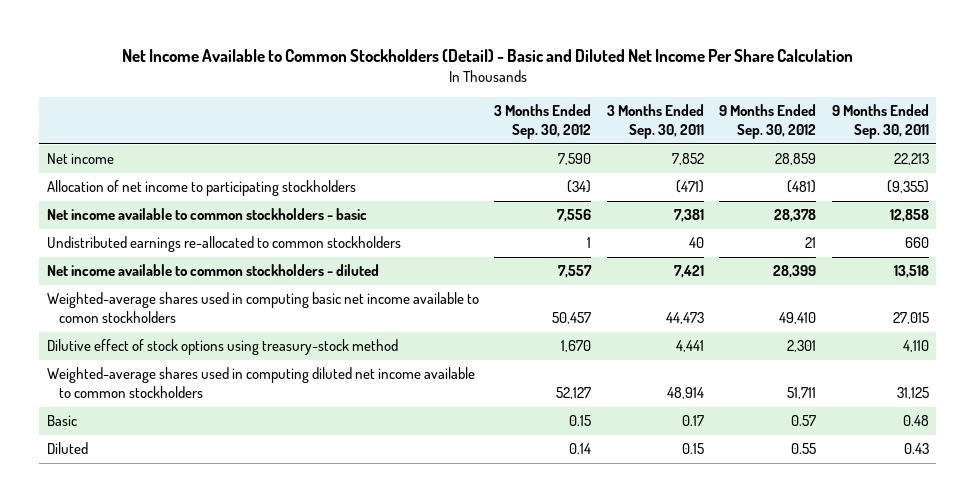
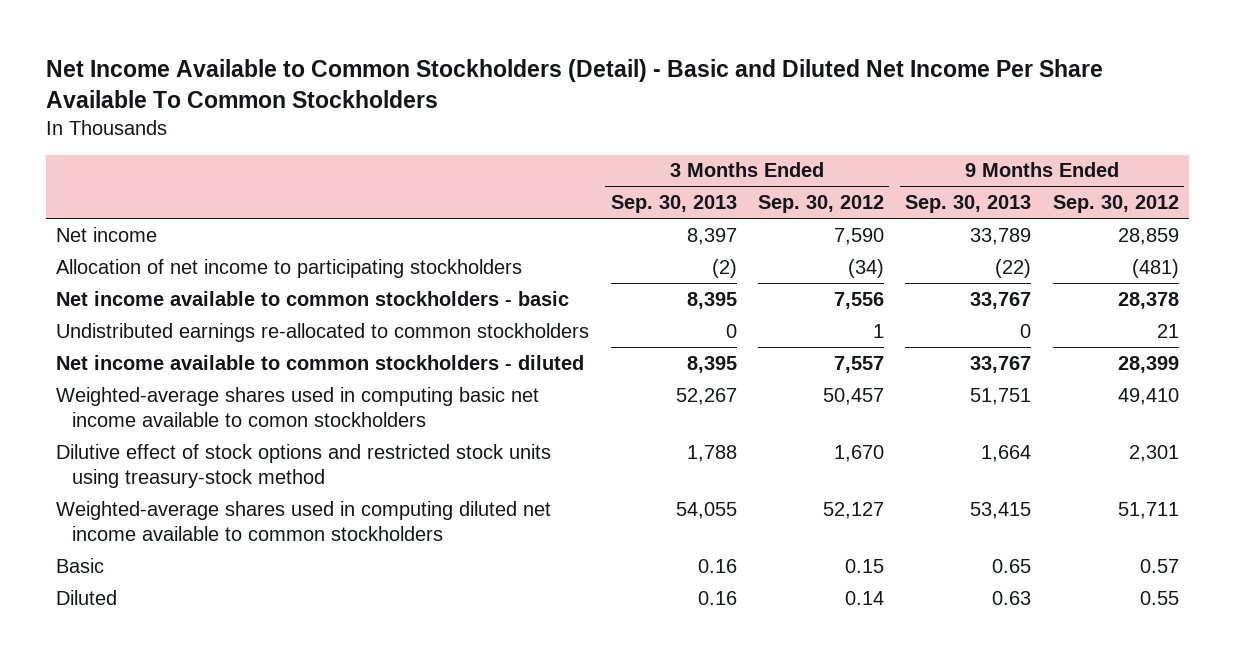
- Net Income Available to Common Stockholders (Detail) - Basic and Diluted Net Income Per Share Calculation
+ Net Income Available to Common Stockholders (Detail) - Basic and Diluted Net Income Per Share Available To Common Stockholders
- | 3 Months Ended Sep. 30, 2012 | 3 Months Ended Sep. 30, 2011 | 9 Months Ended Sep. 30, 2012 | 9 Months Ended Sep. 30, 2011
+ | 3 Months Ended Sep. 30, 2013 | 3 Months Ended Sep. 30, 2012 | 9 Months Ended Sep. 30, 2013 | 9 Months Ended Sep. 30, 2012
- Dilutive effect of stock options using treasury-stock method | 1,670 | 4,441 | 2,301 | 4,110
+ Dilutive effect of stock options and restricted stock units using treasury-stock method | 1,788 | 1,670 | 1,664 | 2,301

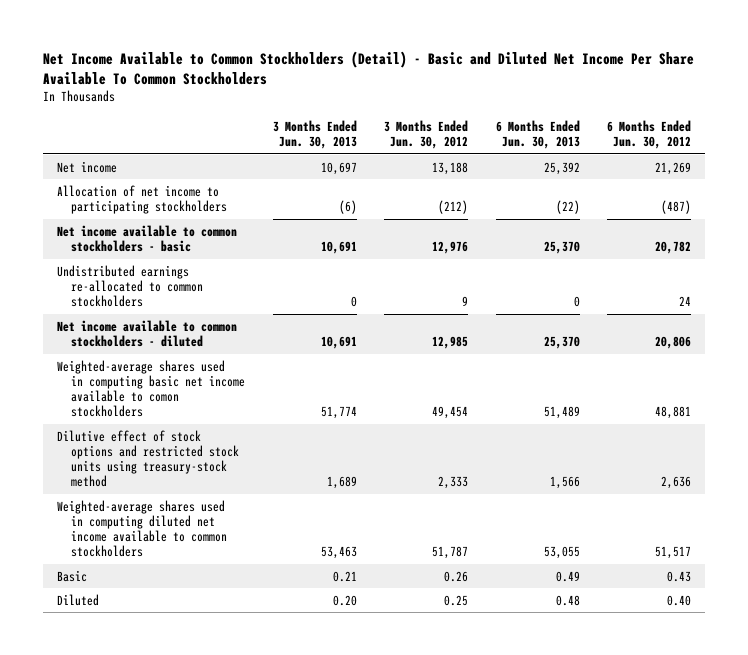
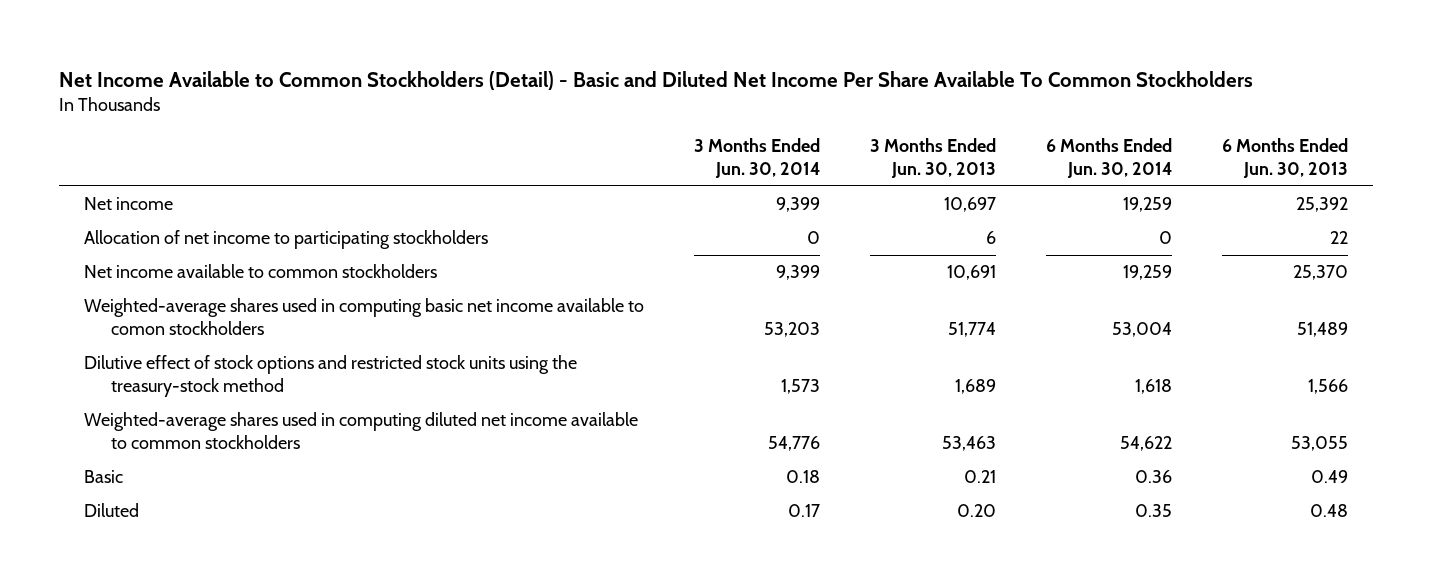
- | 3 Months Ended Jun. 30, 2013 | 3 Months Ended Jun. 30, 2012 | 6 Months Ended Jun. 30, 2013 | 6 Months Ended Jun. 30, 2012
+ | 3 Months Ended Jun. 30, 2014 | 3 Months Ended Jun. 30, 2013 | 6 Months Ended Jun. 30, 2014 | 6 Months Ended Jun. 30, 2013
- Allocation of net income to participating stockholders | (6) | (212) | (22) | (487)
- Net income available to common stockholders - basic | 10,691 | 12,976 | 25,370 | 20,782
- Undistributed earnings re-allocated to common stockholders | 0 | 9 | 0 | 24
- Net income available to common stockholders - diluted | 10,691 | 12,985 | 25,370 | 20,806
+ Allocation of net income to participating stockholders | 0 | 6 | 0 | 22
+ Net income available to common stockholders | 9,399 | 10,691 | 19,259 | 25,370
- Dilutive effect of stock options and restricted stock units using treasury-stock method | 1,689 | 2,333 | 1,566 | 2,636
+ Dilutive effect of stock options and restricted stock units using the treasury-stock method | 1,573 | 1,689 | 1,618 | 1,566

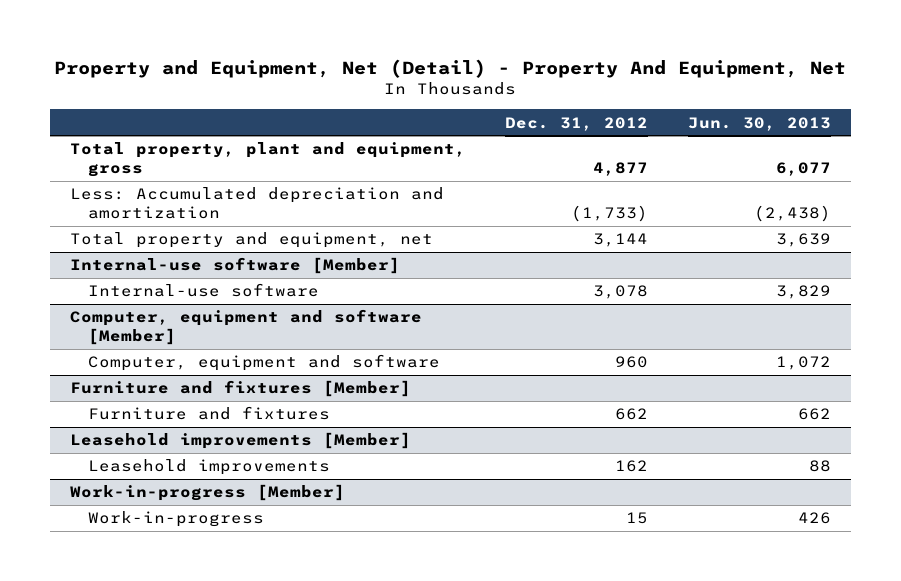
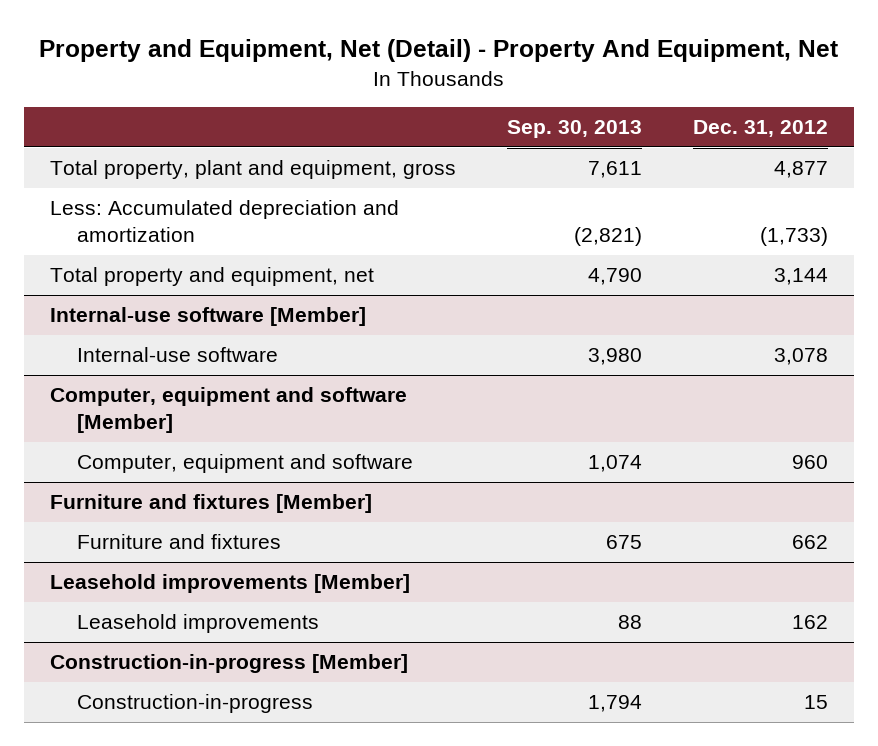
- | Dec. 31, 2012 | Jun. 30, 2013
+ | Sep. 30, 2013 | Dec. 31, 2012
- Work-in-progress [Member]
- Work-in-progress | 15 | 426
+ Construction-in-progress [Member]
+ Construction-in-progress | 1,794 | 15

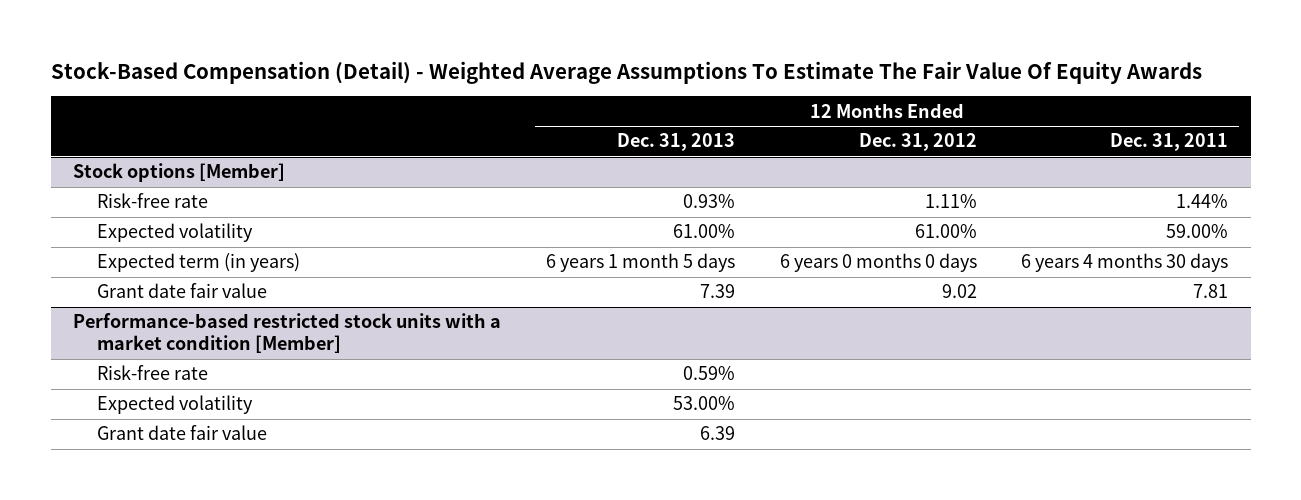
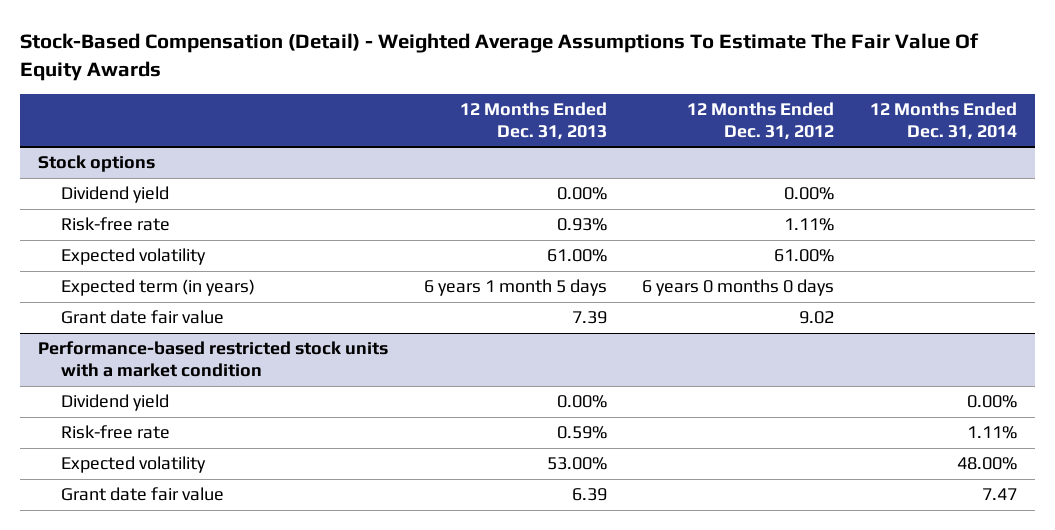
- | 12 Months Ended Dec. 31, 2013 | 12 Months Ended Dec. 31, 2012 | 12 Months Ended Dec. 31, 2011
+ | 12 Months Ended Dec. 31, 2013 | 12 Months Ended Dec. 31, 2012 | 12 Months Ended Dec. 31, 2014
- Stock options [Member]
+ Stock options
+ Dividend yield | 0.00% | 0.00% |
- Performance-based restricted stock units with a market condition [Member]
+ Performance-based restricted stock units with a market condition
+ Dividend yield | 0.00% | | 0.00%

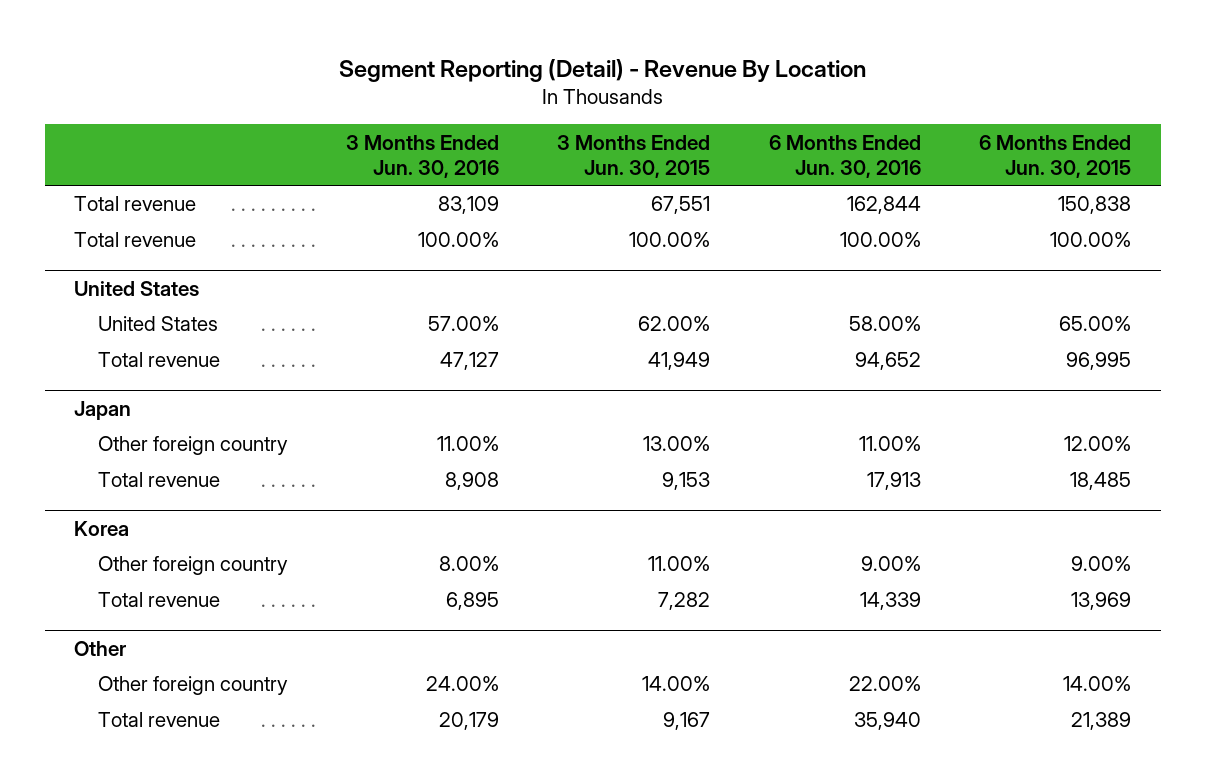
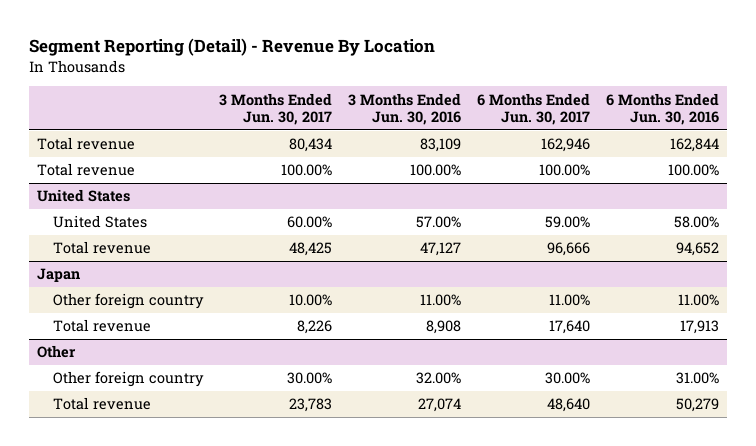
- | 3 Months Ended Jun. 30, 2016 | 3 Months Ended Jun. 30, 2015 | 6 Months Ended Jun. 30, 2016 | 6 Months Ended Jun. 30, 2015
+ | 3 Months Ended Jun. 30, 2017 | 3 Months Ended Jun. 30, 2016 | 6 Months Ended Jun. 30, 2017 | 6 Months Ended Jun. 30, 2016
- Korea
- Other foreign country | 8.00% | 11.00% | 9.00% | 9.00%
- Total revenue | 6,895 | 7,282 | 14,339 | 13,969
@ Other
- Other foreign country | 24.00% | 14.00% | 22.00% | 14.00%
- Total revenue | 20,179 | 9,167 | 35,940 | 21,389
+ Other foreign country | 30.00% | 32.00% | 30.00% | 31.00%
+ Total revenue | 23,783 | 27,074 | 48,640 | 50,279

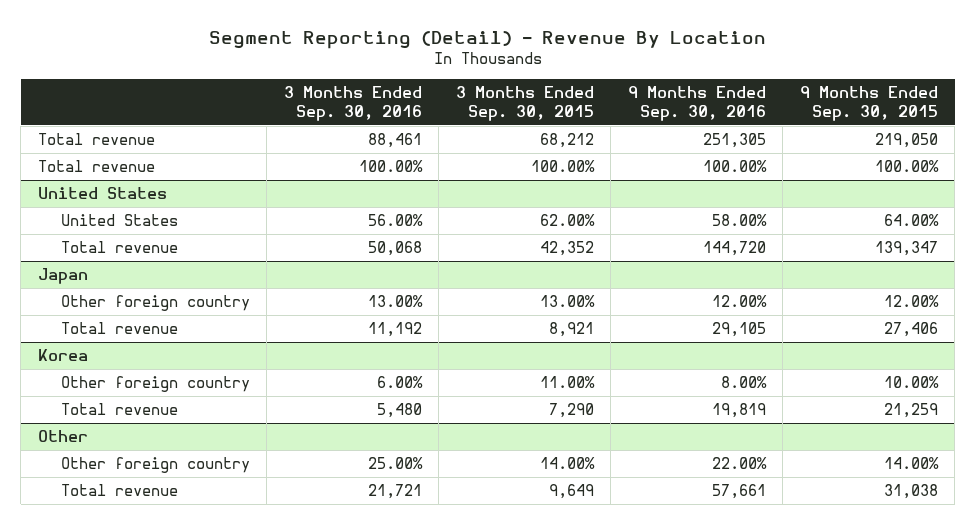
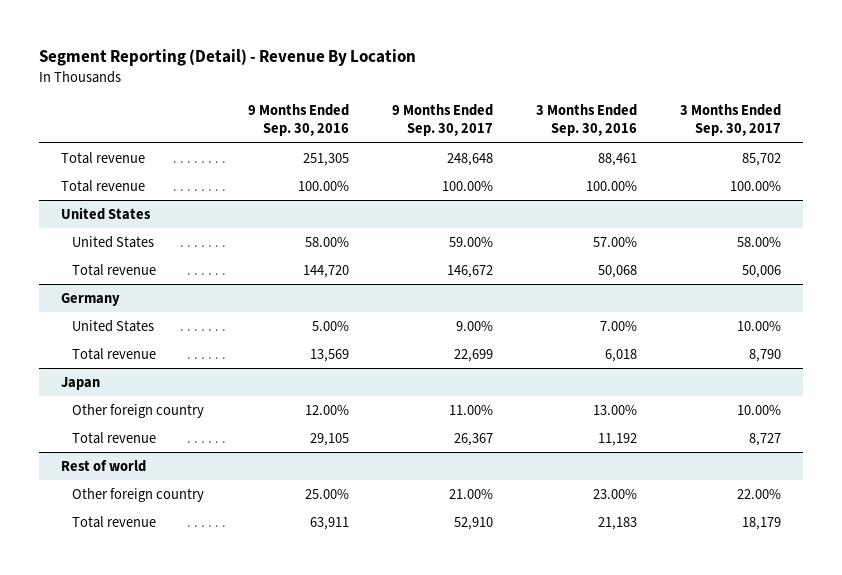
- | 3 Months Ended Sep. 30, 2016 | 3 Months Ended Sep. 30, 2015 | 9 Months Ended Sep. 30, 2016 | 9 Months Ended Sep. 30, 2015
+ | 9 Months Ended Sep. 30, 2016 | 9 Months Ended Sep. 30, 2017 | 3 Months Ended Sep. 30, 2016 | 3 Months Ended Sep. 30, 2017
@ United States
- United States | 56.00% | 62.00% | 58.00% | 64.00%
+ United States | 58.00% | 59.00% | 57.00% | 58.00%
+ Germany
+ United States | 5.00% | 9.00% | 7.00% | 10.00%
+ Total revenue | 13,569 | 22,699 | 6,018 | 8,790
- Korea
- Other foreign country | 6.00% | 11.00% | 8.00% | 10.00%
- Total revenue | 5,480 | 7,290 | 19,819 | 21,259
- Other
- Other foreign country | 25.00% | 14.00% | 22.00% | 14.00%
- Total revenue | 21,721 | 9,649 | 57,661 | 31,038
+ Rest of world
+ Other foreign country | 25.00% | 21.00% | 23.00% | 22.00%
+ Total revenue | 63,911 | 52,910 | 21,183 | 18,179

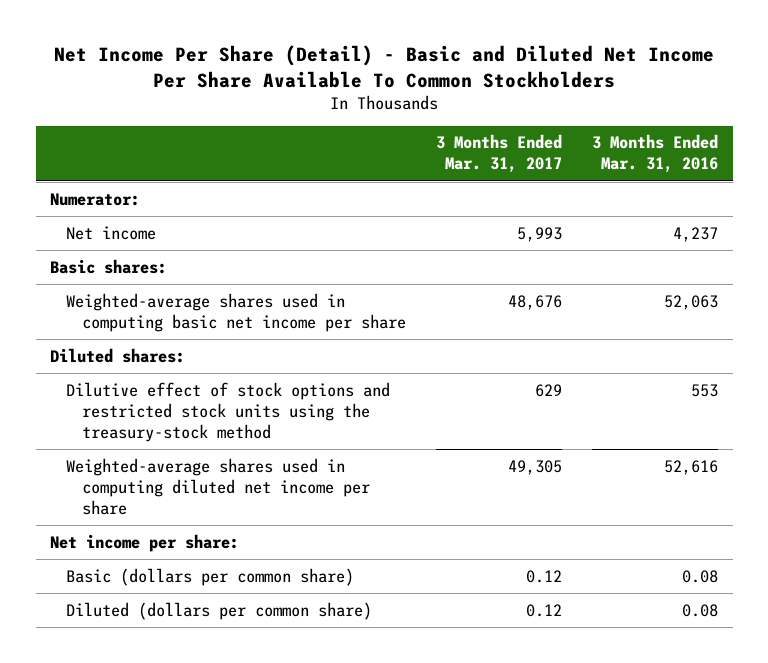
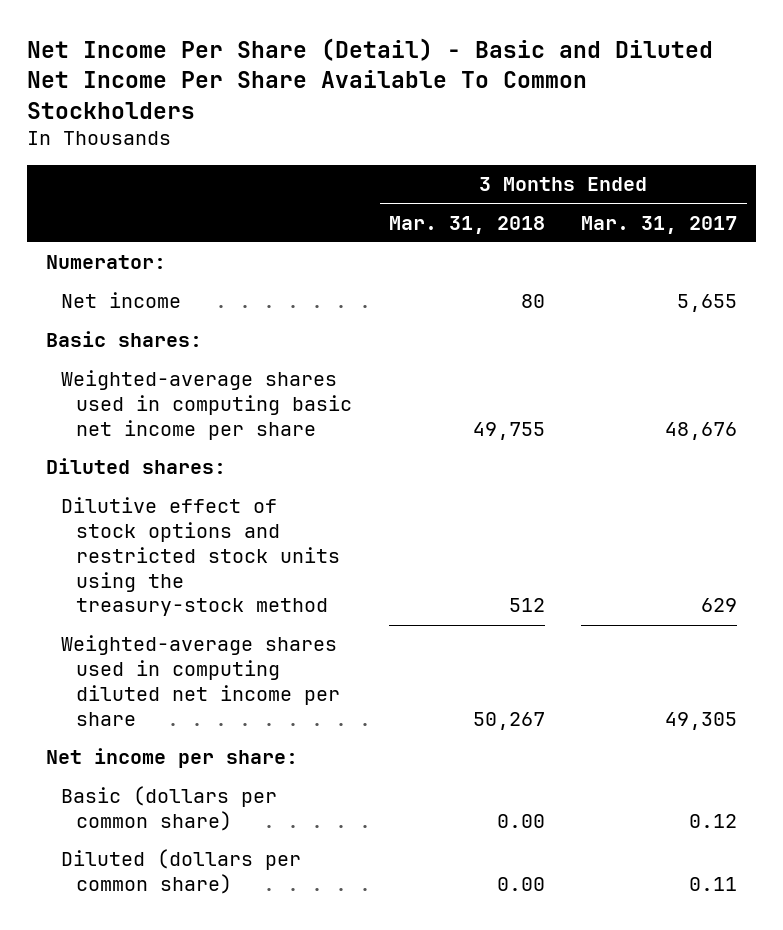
- | 3 Months Ended Mar. 31, 2017 | 3 Months Ended Mar. 31, 2016
+ | 3 Months Ended Mar. 31, 2018 | 3 Months Ended Mar. 31, 2017
- Net income | 5,993 | 4,237
+ Net income | 80 | 5,655
- Diluted (dollars per common share) | 0.12 | 0.08
+ Diluted (dollars per common share) | 0.00 | 0.11

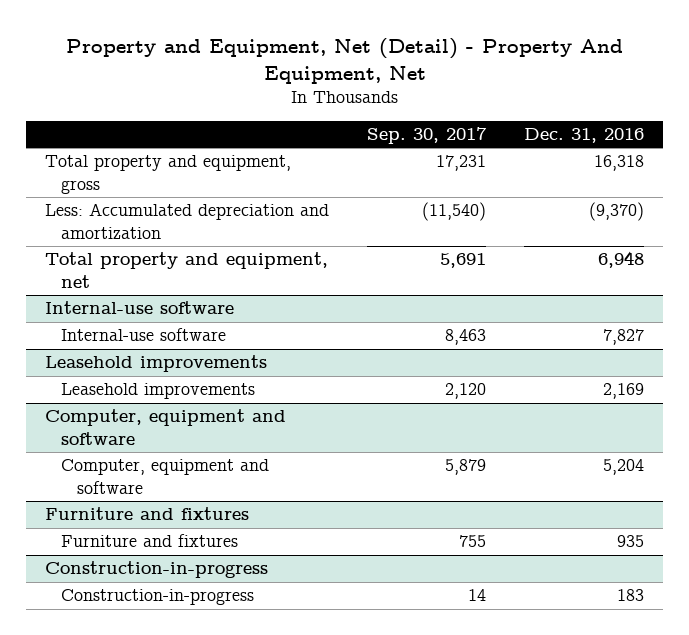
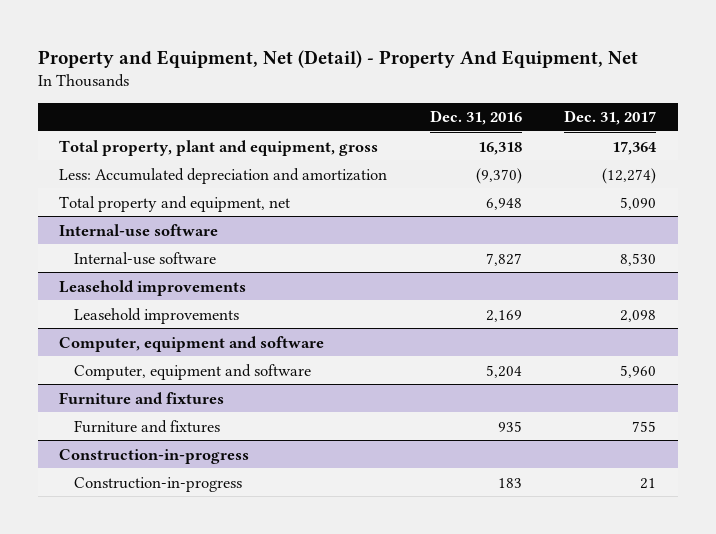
- | Sep. 30, 2017 | Dec. 31, 2016
+ | Dec. 31, 2016 | Dec. 31, 2017
- Total property and equipment, gross | 17,231 | 16,318
+ Total property, plant and equipment, gross | 16,318 | 17,364

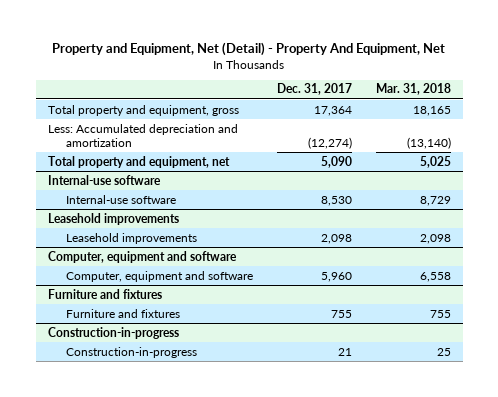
- | Dec. 31, 2016 | Dec. 31, 2017
+ | Dec. 31, 2017 | Mar. 31, 2018
- Total property, plant and equipment, gross | 16,318 | 17,364
+ Total property and equipment, gross | 17,364 | 18,165

